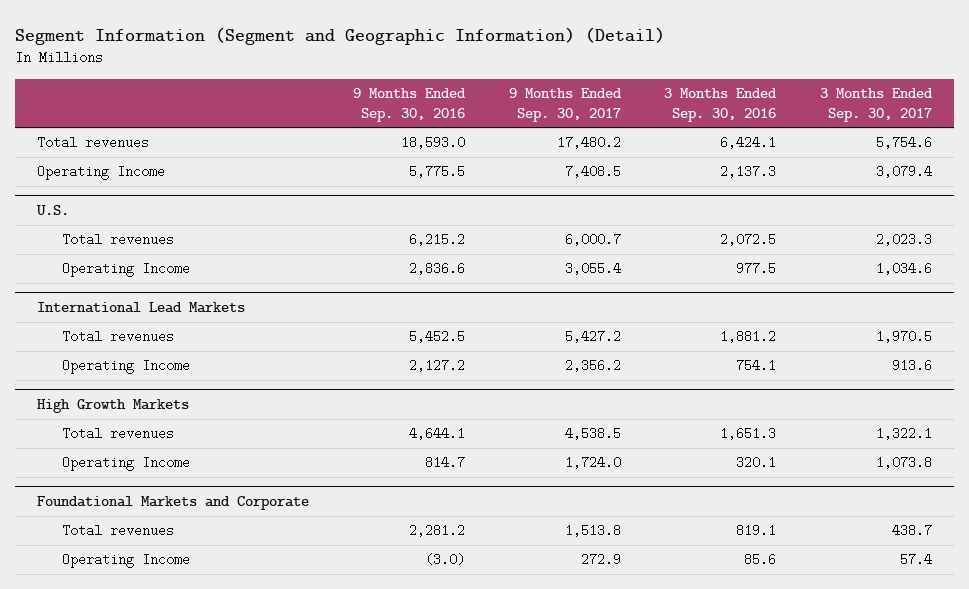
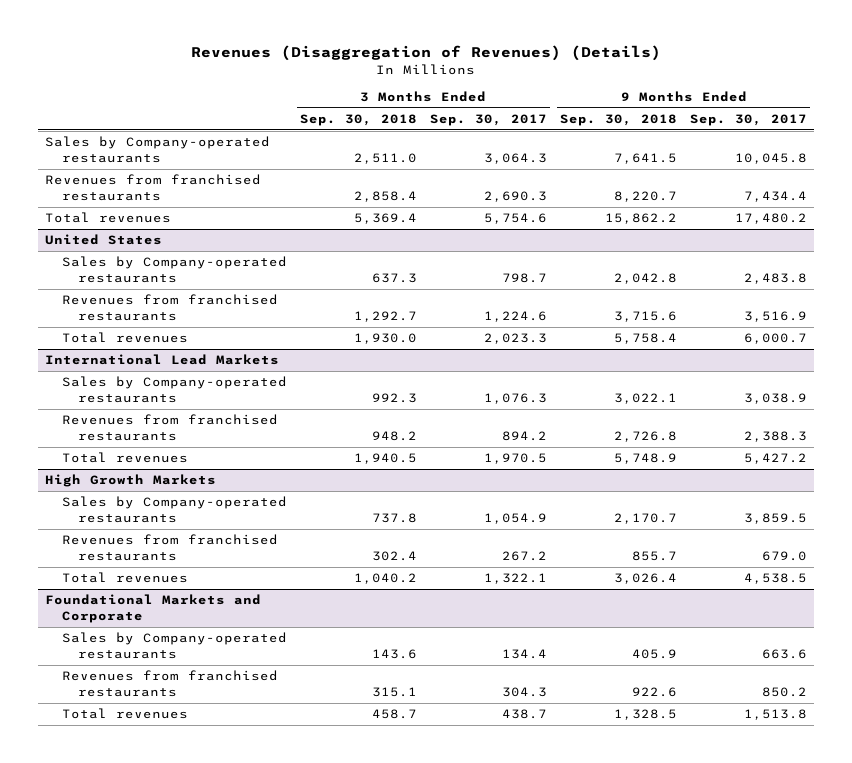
- Segment Information (Segment and Geographic Information) (Detail)
+ Revenues (Disaggregation of Revenues) (Details)
- | 9 Months Ended Sep. 30, 2016 | 9 Months Ended Sep. 30, 2017 | 3 Months Ended Sep. 30, 2016 | 3 Months Ended Sep. 30, 2017
+ | 3 Months Ended Sep. 30, 2018 | 3 Months Ended Sep. 30, 2017 | 9 Months Ended Sep. 30, 2018 | 9 Months Ended Sep. 30, 2017
+ Sales by Company-operated restaurants | 2,511.0 | 3,064.3 | 7,641.5 | 10,045.8
+ Revenues from franchised restaurants | 2,858.4 | 2,690.3 | 8,220.7 | 7,434.4
- Operating Income | 5,775.5 | 7,408.5 | 2,137.3 | 3,079.4
- U.S.
+ United States
+ Sales by Company-operated restaurants | 637.3 | 798.7 | 2,042.8 | 2,483.8
+ Revenues from franchised restaurants | 1,292.7 | 1,224.6 | 3,715.6 | 3,516.9
- Operating Income | 2,836.6 | 3,055.4 | 977.5 | 1,034.6
@ International Lead Markets
+ Sales by Company-operated restaurants | 992.3 | 1,076.3 | 3,022.1 | 3,038.9
+ Revenues from franchised restaurants | 948.2 | 894.2 | 2,726.8 | 2,388.3
- Operating Income | 2,127.2 | 2,356.2 | 754.1 | 913.6
@ High Growth Markets
+ Sales by Company-operated restaurants | 737.8 | 1,054.9 | 2,170.7 | 3,859.5
+ Revenues from franchised restaurants | 302.4 | 267.2 | 855.7 | 679.0
- Operating Income | 814.7 | 1,724.0 | 320.1 | 1,073.8
@ Foundational Markets and Corporate
+ Sales by Company-operated restaurants | 143.6 | 134.4 | 405.9 | 663.6
+ Revenues from franchised restaurants | 315.1 | 304.3 | 922.6 | 850.2
- Operating Income | (3.0) | 272.9 | 85.6 | 57.4

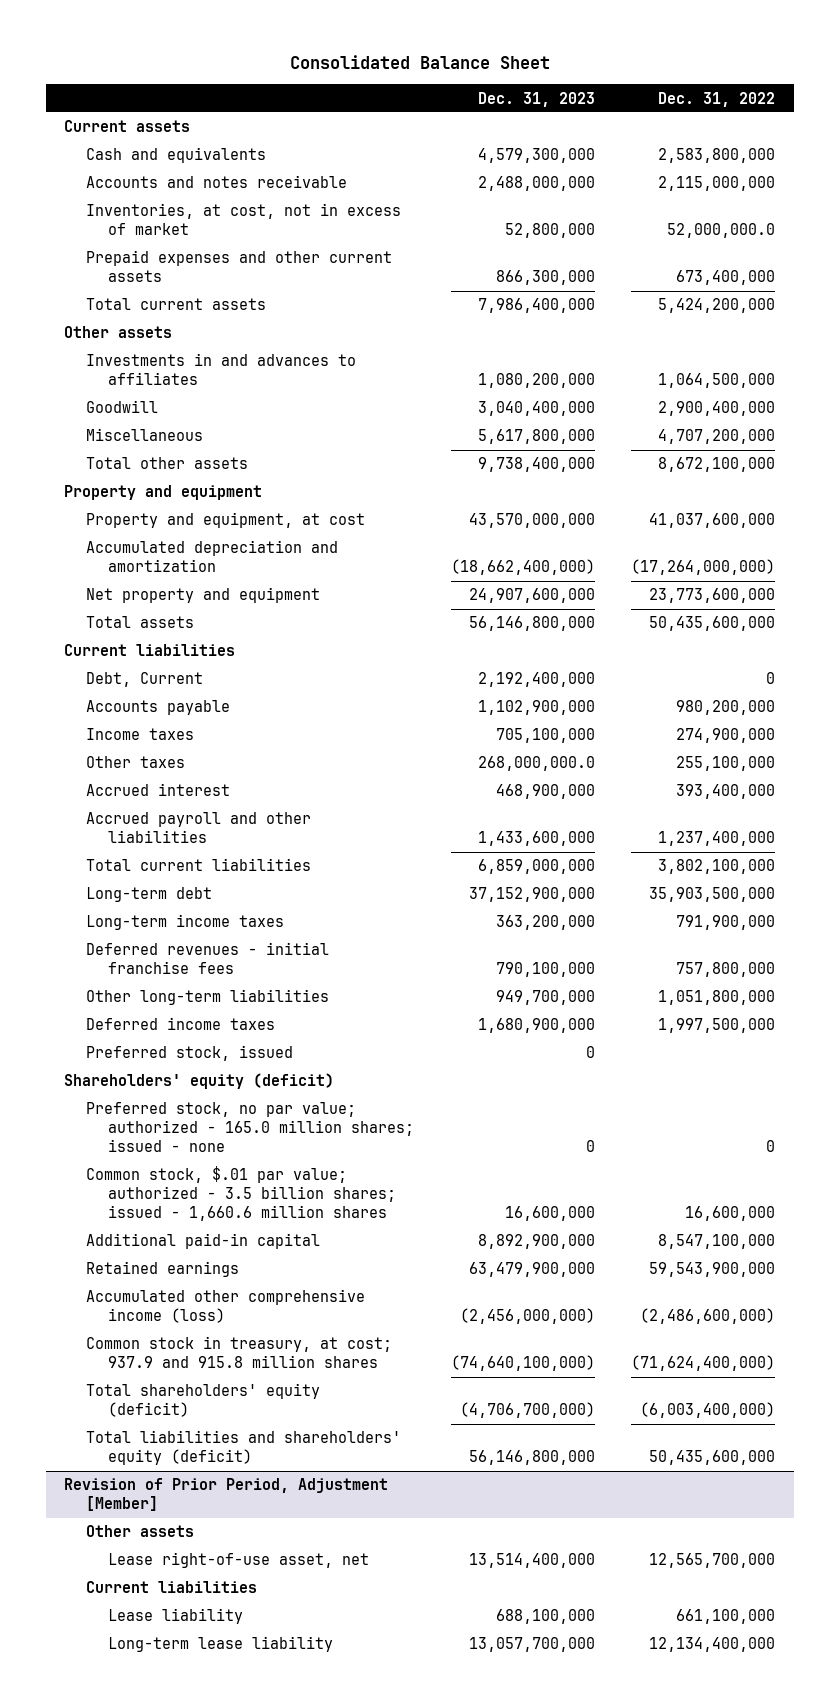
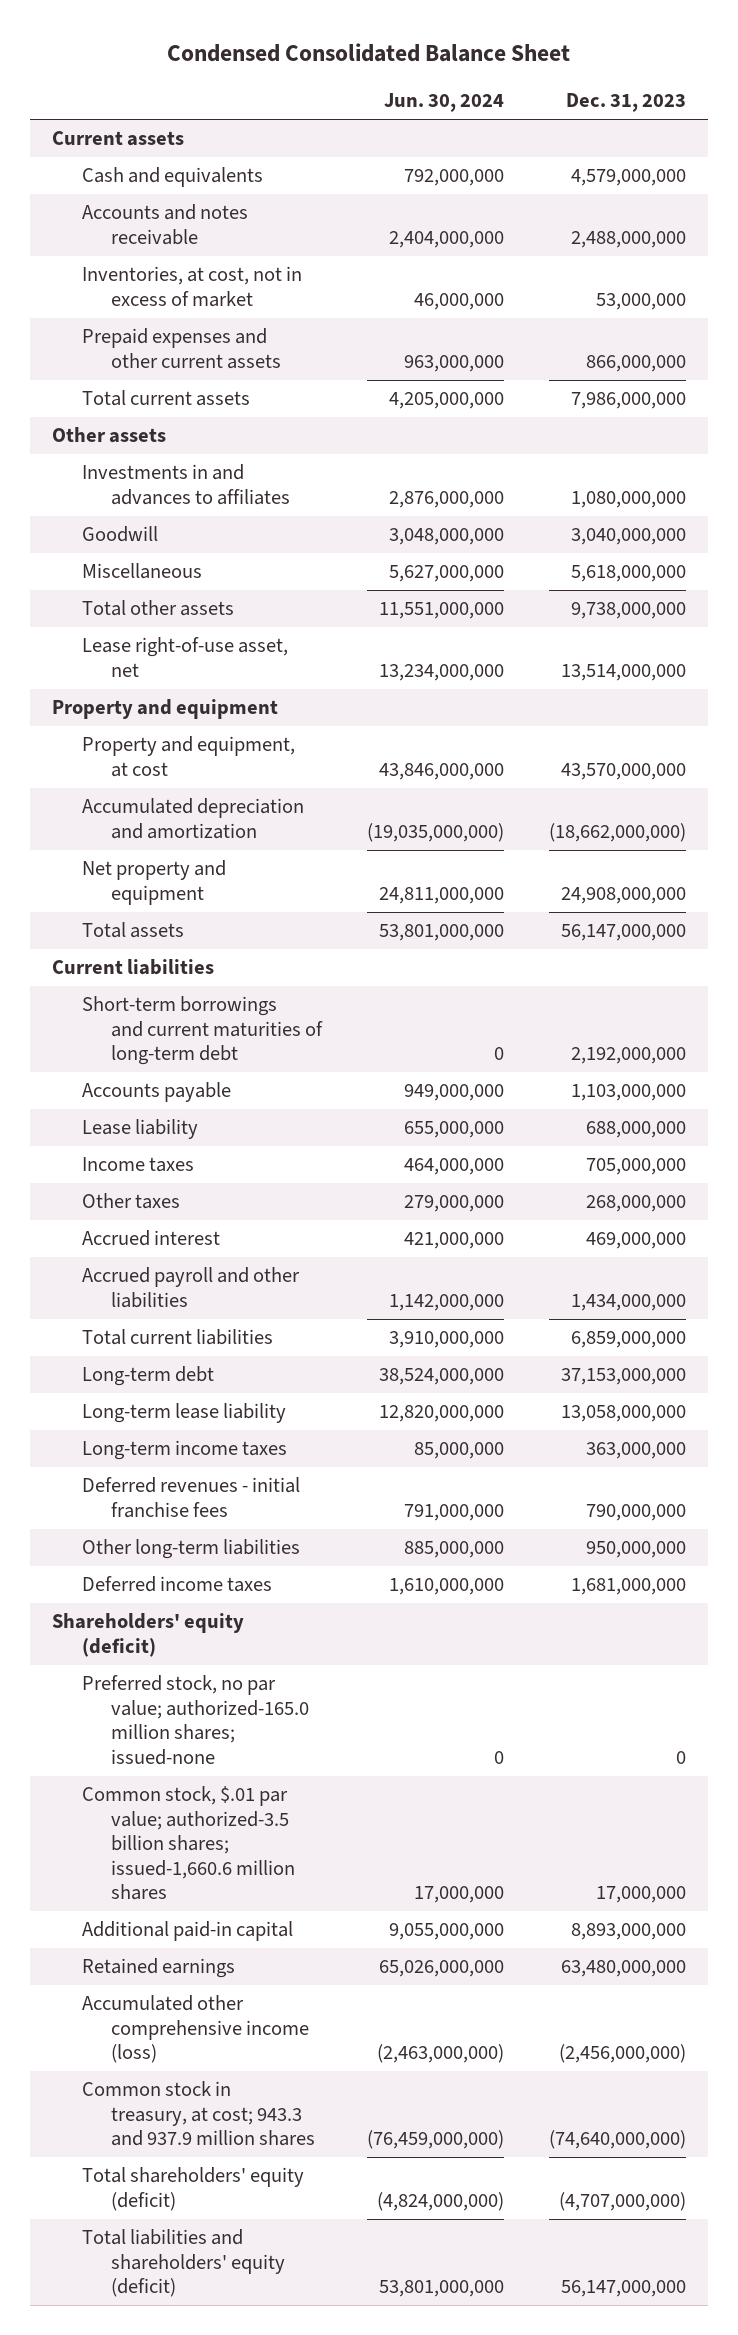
- Consolidated Balance Sheet
+ Condensed Consolidated Balance Sheet
- | Dec. 31, 2023 | Dec. 31, 2022
+ | Jun. 30, 2024 | Dec. 31, 2023
- Cash and equivalents | 4,579,300,000 | 2,583,800,000
+ Cash and equivalents | 792,000,000 | 4,579,000,000
- Inventories, at cost, not in excess of market | 52,800,000 | 52,000,000.0
- Prepaid expenses and other current assets | 866,300,000 | 673,400,000
- Total current assets | 7,986,400,000 | 5,424,200,000
+ Inventories, at cost, not in excess of market | 46,000,000 | 53,000,000
+ Prepaid expenses and other current assets | 963,000,000 | 866,000,000
+ Total current assets | 4,205,000,000 | 7,986,000,000
- Investments in and advances to affiliates | 1,080,200,000 | 1,064,500,000
- Goodwill | 3,040,400,000 | 2,900,400,000
- Miscellaneous | 5,617,800,000 | 4,707,200,000
- Total other assets | 9,738,400,000 | 8,672,100,000
+ Investments in and advances to affiliates | 2,876,000,000 | 1,080,000,000
+ Goodwill | 3,048,000,000 | 3,040,000,000
+ Miscellaneous | 5,627,000,000 | 5,618,000,000
+ Total other assets | 11,551,000,000 | 9,738,000,000
+ Lease right-of-use asset, net | 13,234,000,000 | 13,514,000,000
- Accumulated depreciation and amortization | (18,662,400,000) | (17,264,000,000)
- Net property and equipment | 24,907,600,000 | 23,773,600,000
- Total assets | 56,146,800,000 | 50,435,600,000
+ Accumulated depreciation and amortization | (19,035,000,000) | (18,662,000,000)
+ Net property and equipment | 24,811,000,000 | 24,908,000,000
+ Total assets | 53,801,000,000 | 56,147,000,000
- Debt, Current | 2,192,400,000 | 0
- Accounts payable | 1,102,900,000 | 980,200,000
- Income taxes | 705,100,000 | 274,900,000
- Other taxes | 268,000,000.0 | 255,100,000
- Accrued interest | 468,900,000 | 393,400,000
- Accrued payroll and other liabilities | 1,433,600,000 | 1,237,400,000
+ Short-term borrowings and current maturities of long-term debt | 0 | 2,192,000,000
+ Accounts payable | 949,000,000 | 1,103,000,000
+ Lease liability | 655,000,000 | 688,000,000
+ Income taxes | 464,000,000 | 705,000,000
+ Other taxes | 279,000,000 | 268,000,000
+ Accrued interest | 421,000,000 | 469,000,000
+ Accrued payroll and other liabilities | 1,142,000,000 | 1,434,000,000
- Long-term debt | 37,152,900,000 | 35,903,500,000
- Long-term income taxes | 363,200,000 | 791,900,000
- Deferred revenues - initial franchise fees | 790,100,000 | 757,800,000
- Other long-term liabilities | 949,700,000 | 1,051,800,000
- Deferred income taxes | 1,680,900,000 | 1,997,500,000
- Preferred stock, issued | 0 |
+ Long-term debt | 38,524,000,000 | 37,153,000,000
+ Long-term lease liability | 12,820,000,000 | 13,058,000,000
+ Long-term income taxes | 85,000,000 | 363,000,000
+ Deferred revenues - initial franchise fees | 791,000,000 | 790,000,000
+ Other long-term liabilities | 885,000,000 | 950,000,000
+ Deferred income taxes | 1,610,000,000 | 1,681,000,000
- Preferred stock, no par value; authorized - 165.0 million shares; issued - none | 0 | 0
- Common stock, $.01 par value; authorized - 3.5 billion shares; issued - 1,660.6 million shares | 16,600,000 | 16,600,000
- Additional paid-in capital | 8,892,900,000 | 8,547,100,000
- Retained earnings | 63,479,900,000 | 59,543,900,000
+ Preferred stock, no par value; authorized-165.0 million shares; issued-none | 0 | 0
+ Common stock, $.01 par value; authorized-3.5 billion shares; issued-1,660.6 million shares | 17,000,000 | 17,000,000
+ Additional paid-in capital | 9,055,000,000 | 8,893,000,000
+ Retained earnings | 65,026,000,000 | 63,480,000,000
- Common stock in treasury, at cost; 937.9 and 915.8 million shares | (74,640,100,000) | (71,624,400,000)
- Total shareholders' equity (deficit) | (4,706,700,000) | (6,003,400,000)
- Total liabilities and shareholders' equity (deficit) | 56,146,800,000 | 50,435,600,000
- Revision of Prior Period, Adjustment [Member]
- Other assets
- Lease right-of-use asset, net | 13,514,400,000 | 12,565,700,000
- Current liabilities
- Lease liability | 688,100,000 | 661,100,000
- Long-term lease liability | 13,057,700,000 | 12,134,400,000
+ Common stock in treasury, at cost; 943.3 and 937.9 million shares | (76,459,000,000) | (74,640,000,000)
+ Total shareholders' equity (deficit) | (4,824,000,000) | (4,707,000,000)
+ Total liabilities and shareholders' equity (deficit) | 53,801,000,000 | 56,147,000,000

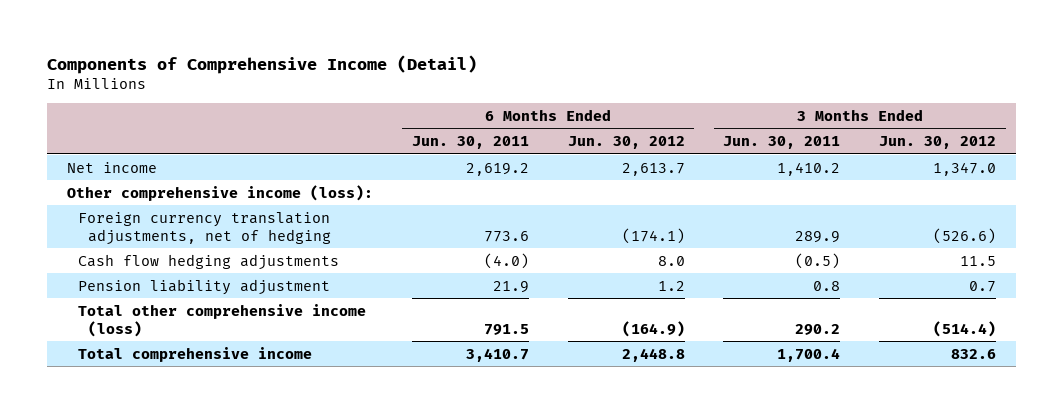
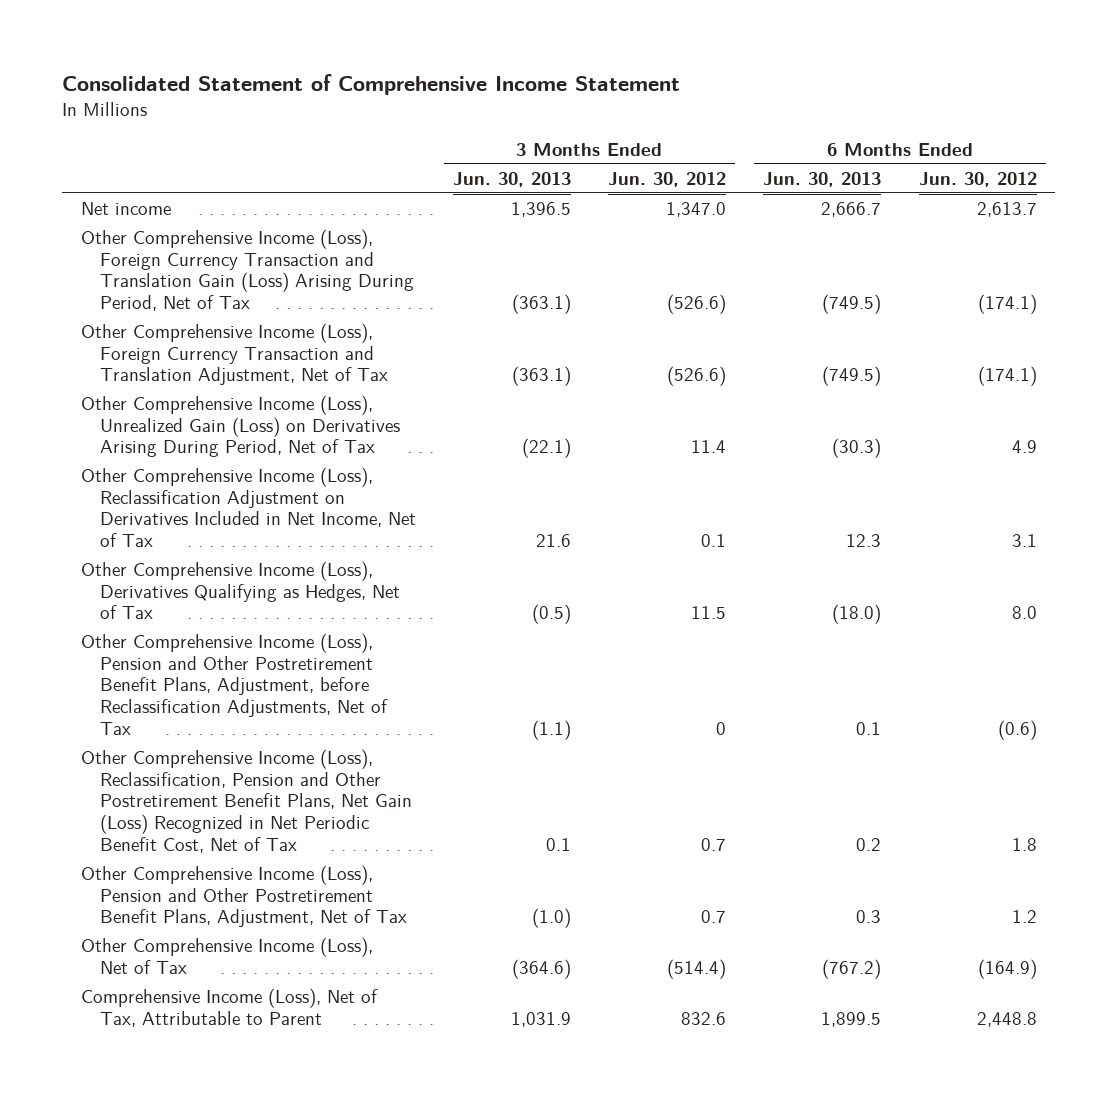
- Components of Comprehensive Income (Detail)
+ Consolidated Statement of Comprehensive Income Statement
- | 6 Months Ended Jun. 30, 2011 | 6 Months Ended Jun. 30, 2012 | 3 Months Ended Jun. 30, 2011 | 3 Months Ended Jun. 30, 2012
+ | 3 Months Ended Jun. 30, 2013 | 3 Months Ended Jun. 30, 2012 | 6 Months Ended Jun. 30, 2013 | 6 Months Ended Jun. 30, 2012
- Other comprehensive income (loss):
- Foreign currency translation adjustments, net of hedging | 773.6 | (174.1) | 289.9 | (526.6)
- Cash flow hedging adjustments | (4.0) | 8.0 | (0.5) | 11.5
- Pension liability adjustment | 21.9 | 1.2 | 0.8 | 0.7
- Total other comprehensive income (loss) | 791.5 | (164.9) | 290.2 | (514.4)
- Total comprehensive income | 3,410.7 | 2,448.8 | 1,700.4 | 832.6
+ Other Comprehensive Income (Loss), Foreign Currency Transaction and Translation Gain (Loss) Arising During Period, Net of Tax | (363.1) | (526.6) | (749.5) | (174.1)
+ Other Comprehensive Income (Loss), Foreign Currency Transaction and Translation Adjustment, Net of Tax | (363.1) | (526.6) | (749.5) | (174.1)
+ Other Comprehensive Income (Loss), Unrealized Gain (Loss) on Derivatives Arising During Period, Net of Tax | (22.1) | 11.4 | (30.3) | 4.9
+ Other Comprehensive Income (Loss), Reclassification Adjustment on Derivatives Included in Net Income, Net of Tax | 21.6 | 0.1 | 12.3 | 3.1
+ Other Comprehensive Income (Loss), Derivatives Qualifying as Hedges, Net of Tax | (0.5) | 11.5 | (18.0) | 8.0
+ Other Comprehensive Income (Loss), Pension and Other Postretirement Benefit Plans, Adjustment, before Reclassification Adjustments, Net of Tax | (1.1) | 0 | 0.1 | (0.6)
+ Other Comprehensive Income (Loss), Reclassification, Pension and Other Postretirement Benefit Plans, Net Gain (Loss) Recognized in Net Periodic Benefit Cost, Net of Tax | 0.1 | 0.7 | 0.2 | 1.8
+ Other Comprehensive Income (Loss), Pension and Other Postretirement Benefit Plans, Adjustment, Net of Tax | (1.0) | 0.7 | 0.3 | 1.2
+ Other Comprehensive Income (Loss), Net of Tax | (364.6) | (514.4) | (767.2) | (164.9)
+ Comprehensive Income (Loss), Net of Tax, Attributable to Parent | 1,031.9 | 832.6 | 1,899.5 | 2,448.8

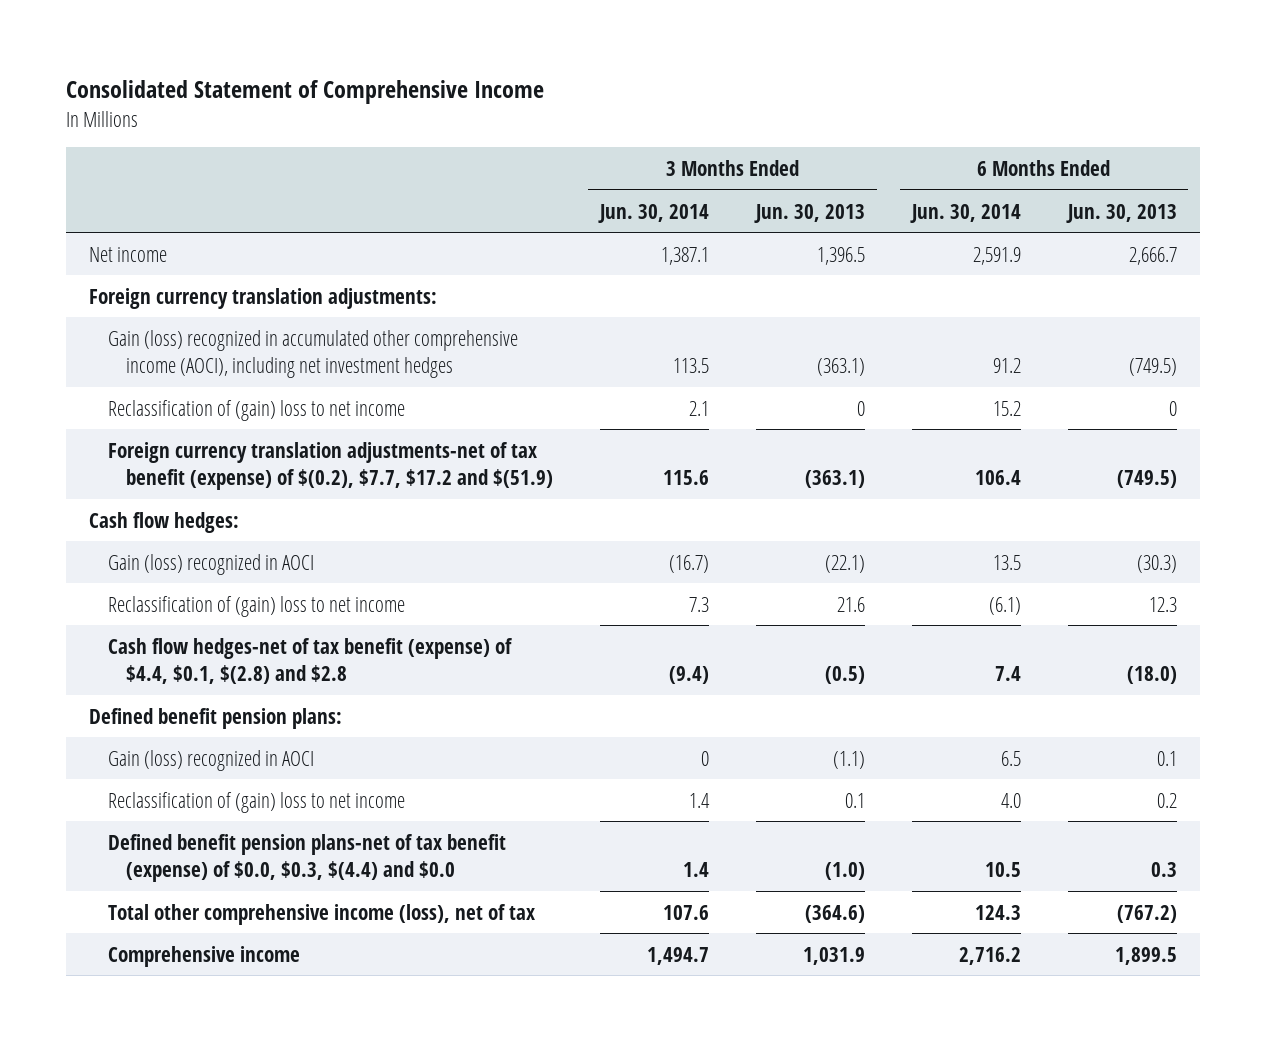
- Consolidated Statement of Comprehensive Income Statement
+ Consolidated Statement of Comprehensive Income
- | 3 Months Ended Jun. 30, 2013 | 3 Months Ended Jun. 30, 2012 | 6 Months Ended Jun. 30, 2013 | 6 Months Ended Jun. 30, 2012
+ | 3 Months Ended Jun. 30, 2014 | 3 Months Ended Jun. 30, 2013 | 6 Months Ended Jun. 30, 2014 | 6 Months Ended Jun. 30, 2013
- Other Comprehensive Income (Loss), Foreign Currency Transaction and Translation Gain (Loss) Arising During Period, Net of Tax | (363.1) | (526.6) | (749.5) | (174.1)
- Other Comprehensive Income (Loss), Foreign Currency Transaction and Translation Adjustment, Net of Tax | (363.1) | (526.6) | (749.5) | (174.1)
- Other Comprehensive Income (Loss), Unrealized Gain (Loss) on Derivatives Arising During Period, Net of Tax | (22.1) | 11.4 | (30.3) | 4.9
- Other Comprehensive Income (Loss), Reclassification Adjustment on Derivatives Included in Net Income, Net of Tax | 21.6 | 0.1 | 12.3 | 3.1
- Other Comprehensive Income (Loss), Derivatives Qualifying as Hedges, Net of Tax | (0.5) | 11.5 | (18.0) | 8.0
- Other Comprehensive Income (Loss), Pension and Other Postretirement Benefit Plans, Adjustment, before Reclassification Adjustments, Net of Tax | (1.1) | 0 | 0.1 | (0.6)
- Other Comprehensive Income (Loss), Reclassification, Pension and Other Postretirement Benefit Plans, Net Gain (Loss) Recognized in Net Periodic Benefit Cost, Net of Tax | 0.1 | 0.7 | 0.2 | 1.8
- Other Comprehensive Income (Loss), Pension and Other Postretirement Benefit Plans, Adjustment, Net of Tax | (1.0) | 0.7 | 0.3 | 1.2
- Other Comprehensive Income (Loss), Net of Tax | (364.6) | (514.4) | (767.2) | (164.9)
- Comprehensive Income (Loss), Net of Tax, Attributable to Parent | 1,031.9 | 832.6 | 1,899.5 | 2,448.8
+ Foreign currency translation adjustments:
+ Gain (loss) recognized in accumulated other comprehensive income (AOCI), including net investment hedges | 113.5 | (363.1) | 91.2 | (749.5)
+ Reclassification of (gain) loss to net income | 2.1 | 0 | 15.2 | 0
+ Foreign currency translation adjustments-net of tax benefit (expense) of $(0.2), $7.7, $17.2 and $(51.9) | 115.6 | (363.1) | 106.4 | (749.5)
+ Cash flow hedges:
+ Gain (loss) recognized in AOCI | (16.7) | (22.1) | 13.5 | (30.3)
+ Reclassification of (gain) loss to net income | 7.3 | 21.6 | (6.1) | 12.3
+ Cash flow hedges-net of tax benefit (expense) of $4.4, $0.1, $(2.8) and $2.8 | (9.4) | (0.5) | 7.4 | (18.0)
+ Defined benefit pension plans:
+ Gain (loss) recognized in AOCI | 0 | (1.1) | 6.5 | 0.1
+ Reclassification of (gain) loss to net income | 1.4 | 0.1 | 4.0 | 0.2
+ Defined benefit pension plans-net of tax benefit (expense) of $0.0, $0.3, $(4.4) and $0.0 | 1.4 | (1.0) | 10.5 | 0.3
+ Total other comprehensive income (loss), net of tax | 107.6 | (364.6) | 124.3 | (767.2)
+ Comprehensive income | 1,494.7 | 1,031.9 | 2,716.2 | 1,899.5

